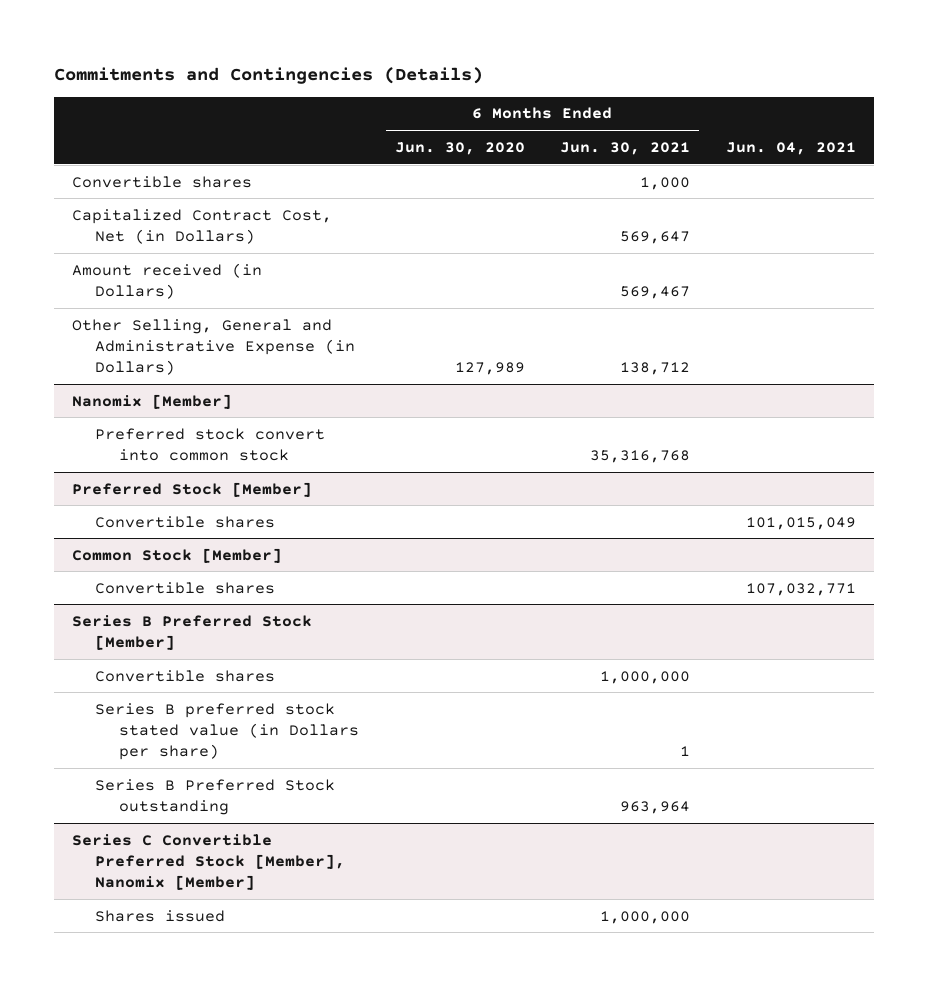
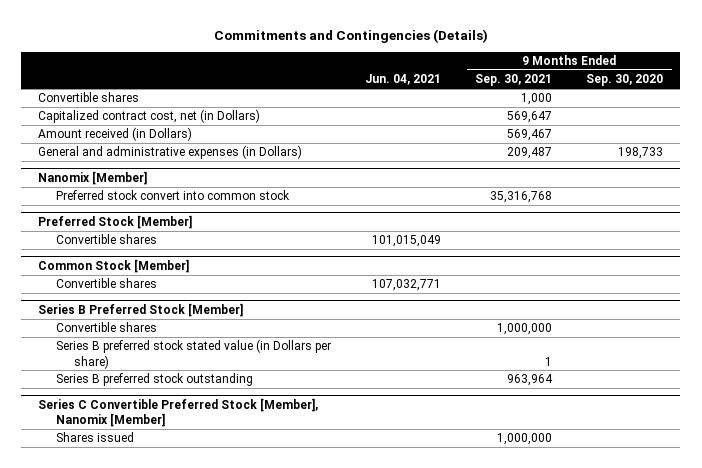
- | 6 Months Ended Jun. 30, 2020 | 6 Months Ended Jun. 30, 2021 | Jun. 04, 2021
+ | Jun. 04, 2021 | 9 Months Ended Sep. 30, 2021 | 9 Months Ended Sep. 30, 2020
- Capitalized Contract Cost, Net (in Dollars) | | 569,647 |
+ Capitalized contract cost, net (in Dollars) | | 569,647 |
- Other Selling, General and Administrative Expense (in Dollars) | 127,989 | 138,712 |
+ General and administrative expenses (in Dollars) | | 209,487 | 198,733
@ Series B Preferred Stock [Member]
- Series B Preferred Stock outstanding | | 963,964 |
+ Series B preferred stock outstanding | | 963,964 |

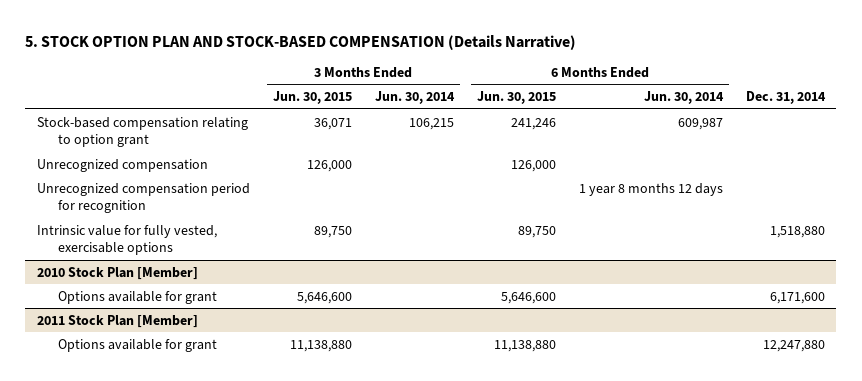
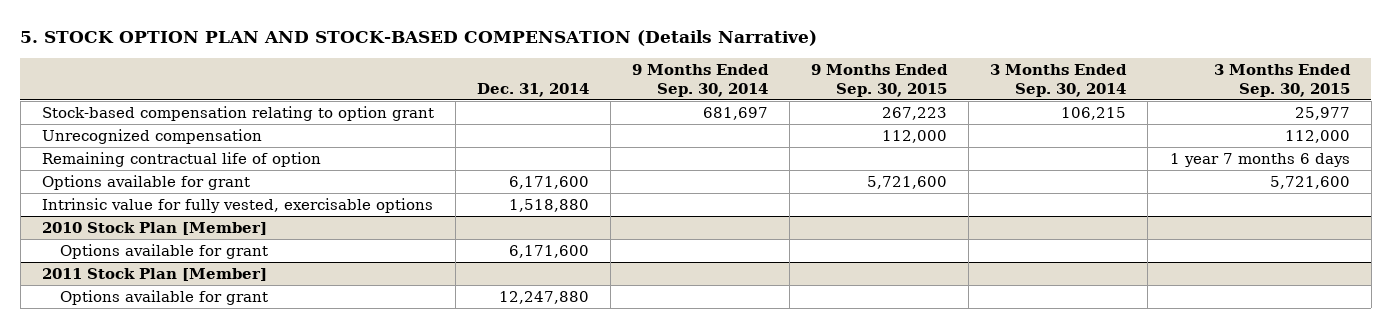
- | 3 Months Ended Jun. 30, 2015 | 3 Months Ended Jun. 30, 2014 | 6 Months Ended Jun. 30, 2015 | 6 Months Ended Jun. 30, 2014 | Dec. 31, 2014
+ | Dec. 31, 2014 | 9 Months Ended Sep. 30, 2014 | 9 Months Ended Sep. 30, 2015 | 3 Months Ended Sep. 30, 2014 | 3 Months Ended Sep. 30, 2015
- Unrecognized compensation period for recognition | | | | 1 year 8 months 12 days |
+ Remaining contractual life of option | | | | | 1 year 7 months 6 days
+ Options available for grant | 6,171,600 | | 5,721,600 | | 5,721,600

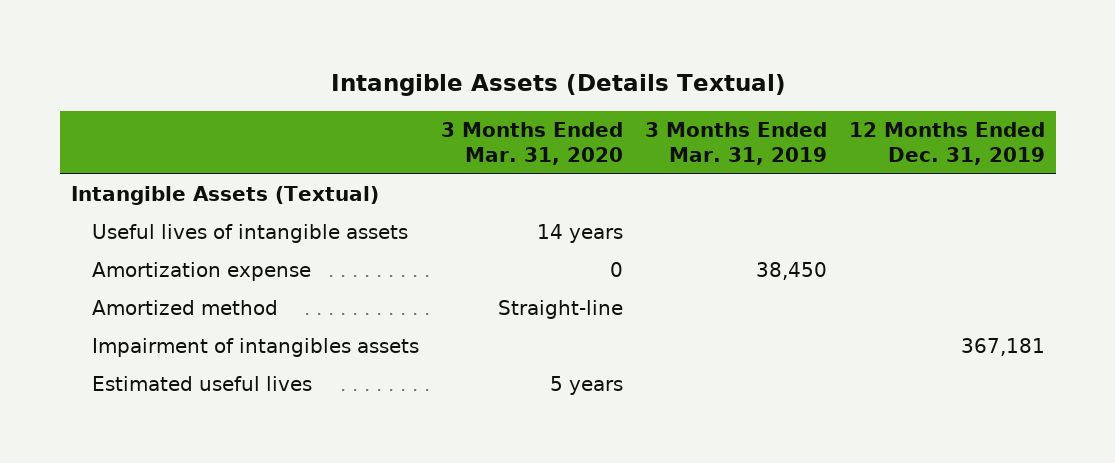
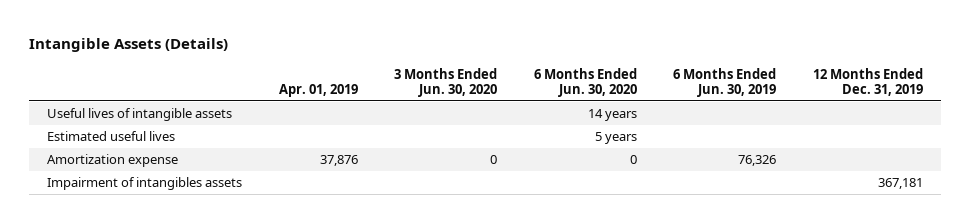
- Intangible Assets (Details Textual)
+ Intangible Assets (Details)
- | 3 Months Ended Mar. 31, 2020 | 3 Months Ended Mar. 31, 2019 | 12 Months Ended Dec. 31, 2019
+ | Apr. 01, 2019 | 3 Months Ended Jun. 30, 2020 | 6 Months Ended Jun. 30, 2020 | 6 Months Ended Jun. 30, 2019 | 12 Months Ended Dec. 31, 2019
- Intangible Assets (Textual)
moved up: Estimated useful lives | | | 5 years | |
- Amortized method | Straight-line | |

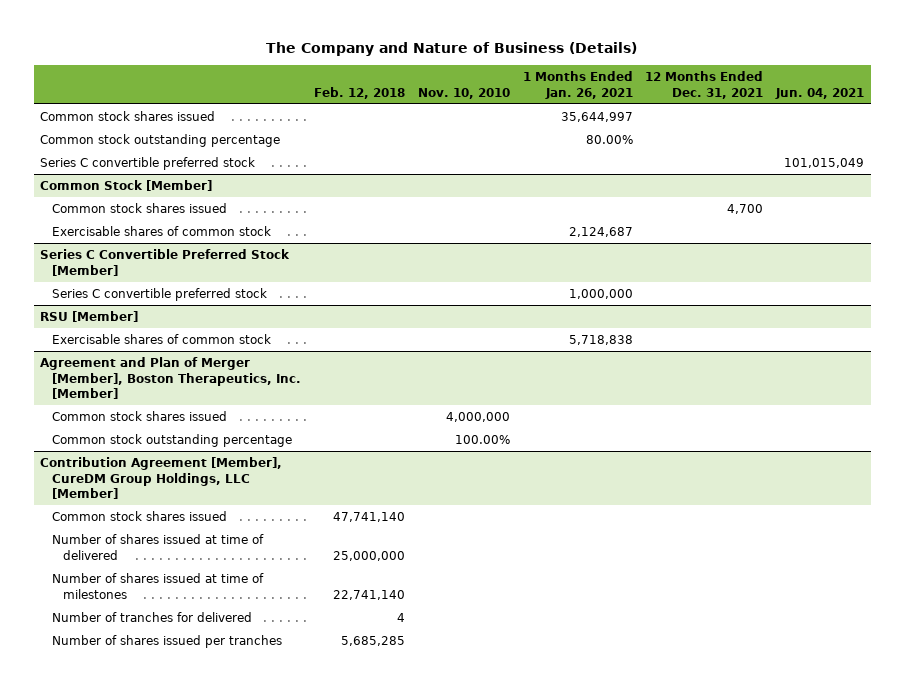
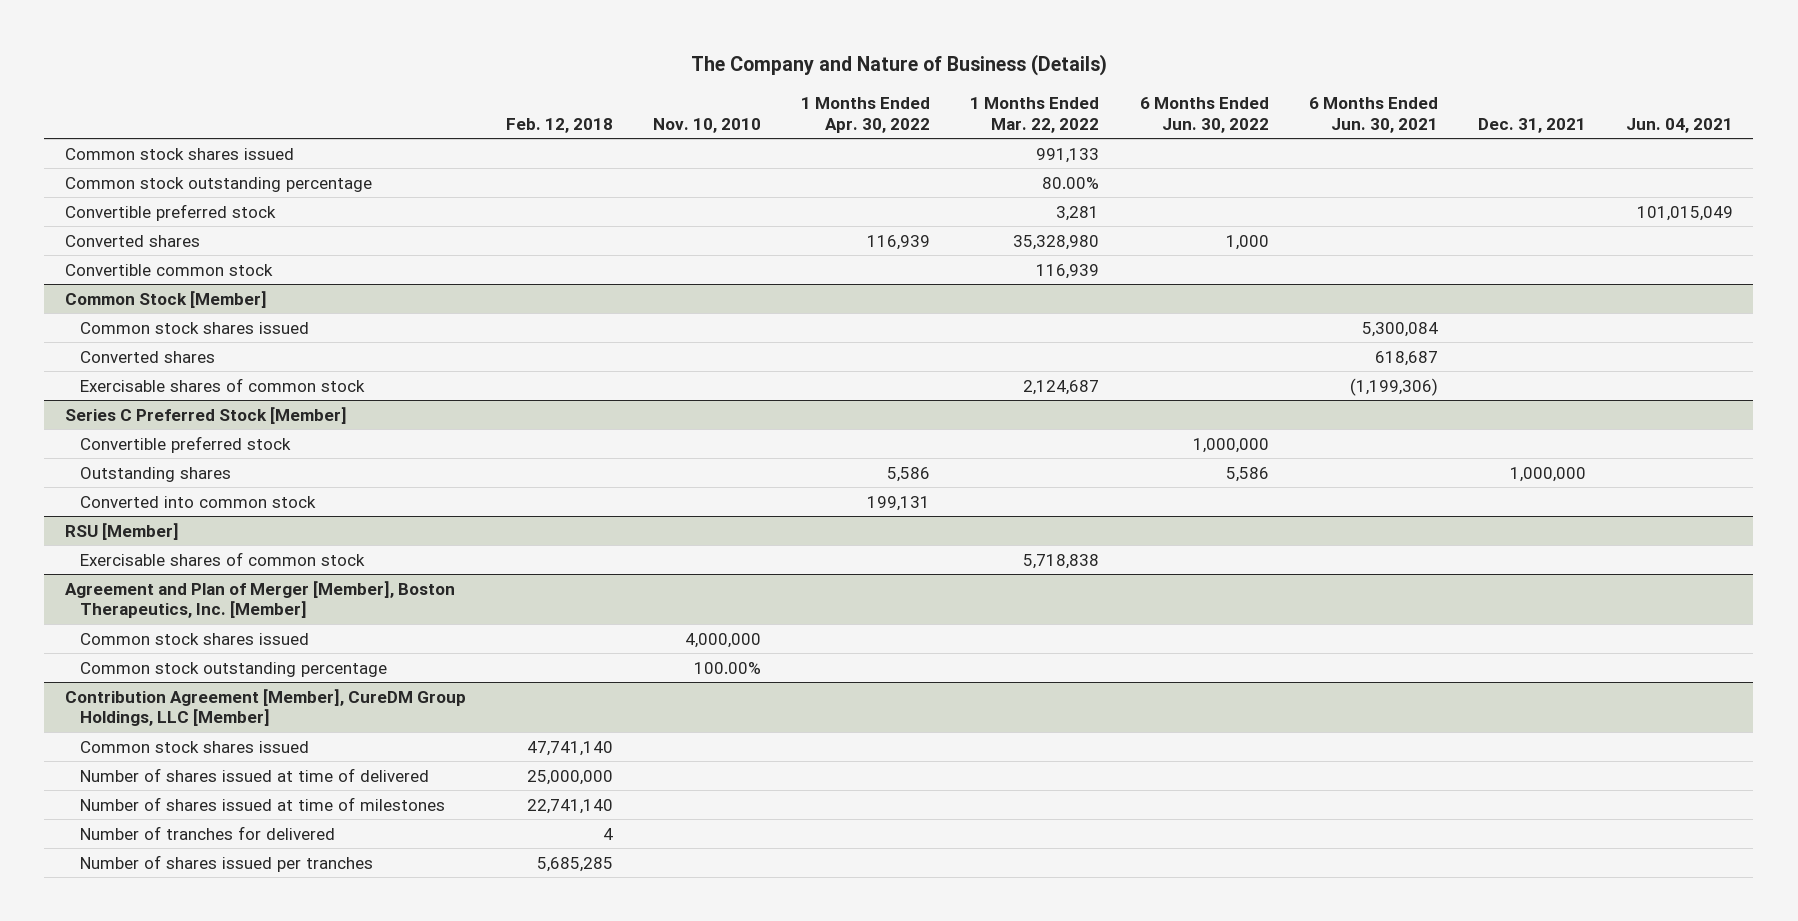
- | Feb. 12, 2018 | Nov. 10, 2010 | 1 Months Ended Jan. 26, 2021 | 12 Months Ended Dec. 31, 2021 | Jun. 04, 2021
+ | Feb. 12, 2018 | Nov. 10, 2010 | 1 Months Ended Apr. 30, 2022 | 1 Months Ended Mar. 22, 2022 | 6 Months Ended Jun. 30, 2022 | 6 Months Ended Jun. 30, 2021 | Dec. 31, 2021 | Jun. 04, 2021
- Series C convertible preferred stock | | | | | 101,015,049
+ Convertible preferred stock | | | | 3,281 | | | | 101,015,049
+ Converted shares | | | 116,939 | 35,328,980 | 1,000 | | |
+ Convertible common stock | | | | 116,939 | | | |
@ Common Stock [Member]
+ Converted shares | | | | | | 618,687 | |
- Series C Convertible Preferred Stock [Member]
- Series C convertible preferred stock | | | 1,000,000 | |
+ Series C Preferred Stock [Member]
+ Convertible preferred stock | | | | | 1,000,000 | | |
+ Outstanding shares | | | 5,586 | | 5,586 | | 1,000,000 |
+ Converted into common stock | | | 199,131 | | | | |

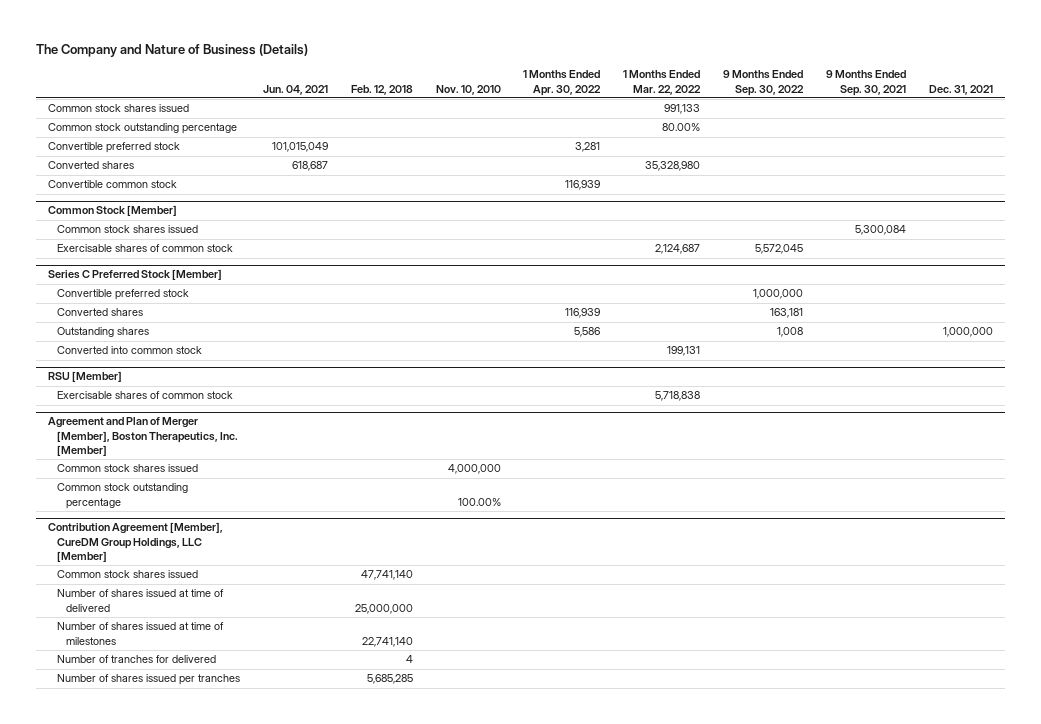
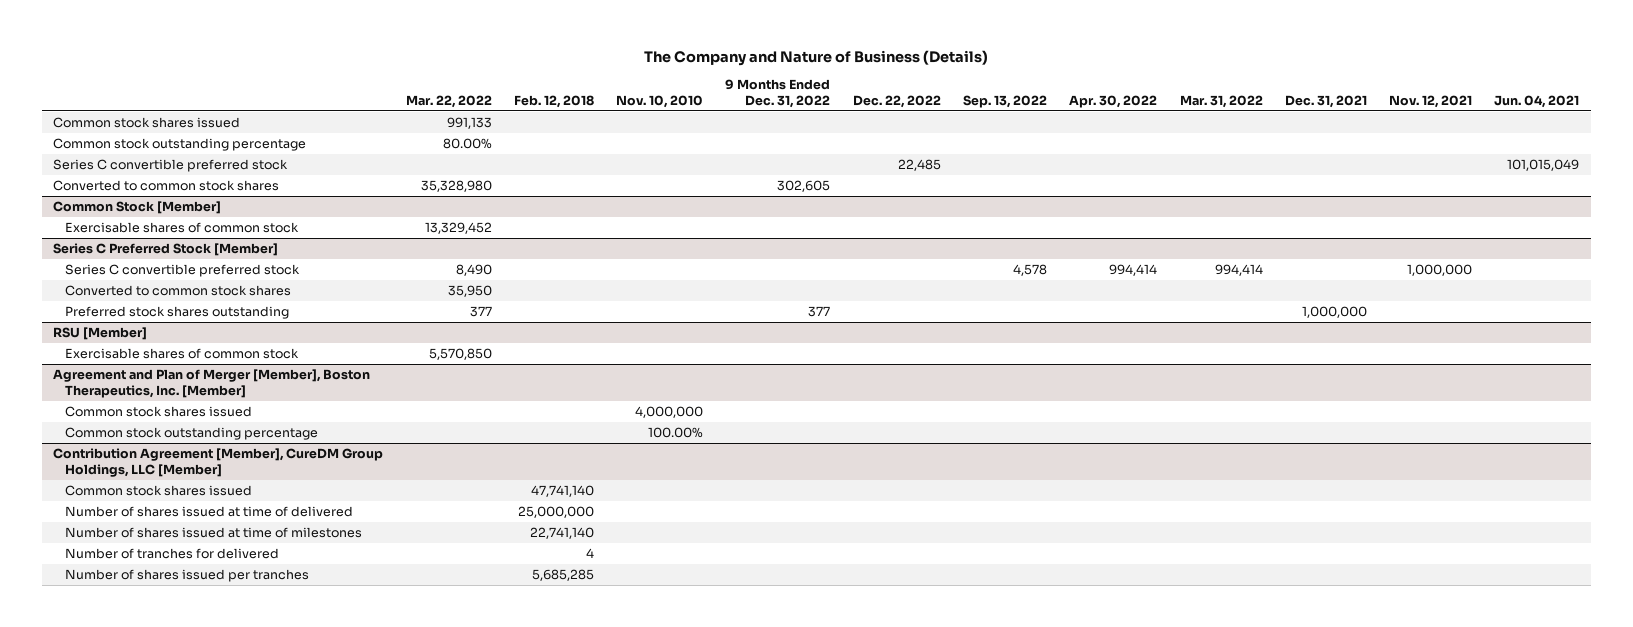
- | Jun. 04, 2021 | Feb. 12, 2018 | Nov. 10, 2010 | 1 Months Ended Apr. 30, 2022 | 1 Months Ended Mar. 22, 2022 | 9 Months Ended Sep. 30, 2022 | 9 Months Ended Sep. 30, 2021 | Dec. 31, 2021
+ | Mar. 22, 2022 | Feb. 12, 2018 | Nov. 10, 2010 | 9 Months Ended Dec. 31, 2022 | Dec. 22, 2022 | Sep. 13, 2022 | Apr. 30, 2022 | Mar. 31, 2022 | Dec. 31, 2021 | Nov. 12, 2021 | Jun. 04, 2021
- Convertible preferred stock | 101,015,049 | | | 3,281 | | | |
- Converted shares | 618,687 | | | | 35,328,980 | | |
- Convertible common stock | | | | 116,939 | | | |
+ Series C convertible preferred stock | | | | | 22,485 | | | | | | 101,015,049
+ Converted to common stock shares | 35,328,980 | | | 302,605 | | | | | | |
@ Common Stock [Member]
- Common stock shares issued | | | | | | | 5,300,084 |
@ Series C Preferred Stock [Member]
- Convertible preferred stock | | | | | | 1,000,000 | |
- Converted shares | | | | 116,939 | | 163,181 | |
- Outstanding shares | | | | 5,586 | | 1,008 | | 1,000,000
- Converted into common stock | | | | | 199,131 | | |
+ Series C convertible preferred stock | 8,490 | | | | | 4,578 | 994,414 | 994,414 | | 1,000,000 |
+ Converted to common stock shares | 35,950 | | | | | | | | | |
+ Preferred stock shares outstanding | 377 | | | 377 | | | | | 1,000,000 | |

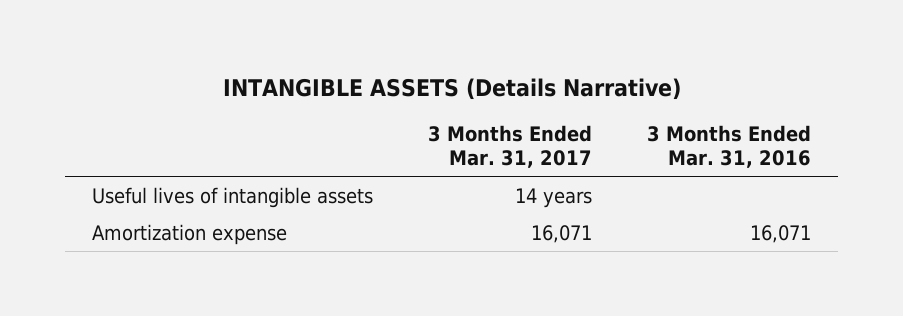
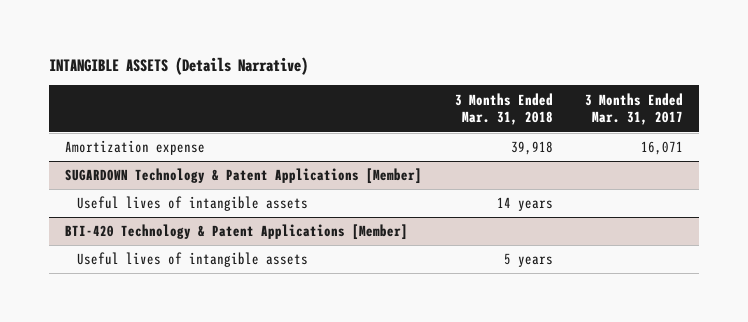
- | 3 Months Ended Mar. 31, 2017 | 3 Months Ended Mar. 31, 2016
+ | 3 Months Ended Mar. 31, 2018 | 3 Months Ended Mar. 31, 2017
- Useful lives of intangible assets | 14 years |
+ SUGARDOWN Technology & Patent Applications [Member]
+ Useful lives of intangible assets | 14 years |
+ BTI-420 Technology & Patent Applications [Member]
+ Useful lives of intangible assets | 5 years |

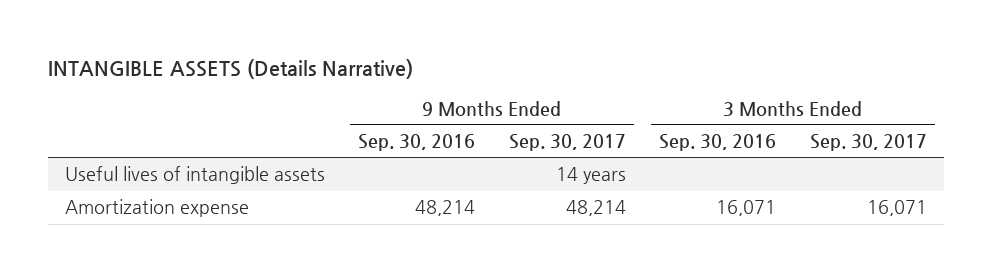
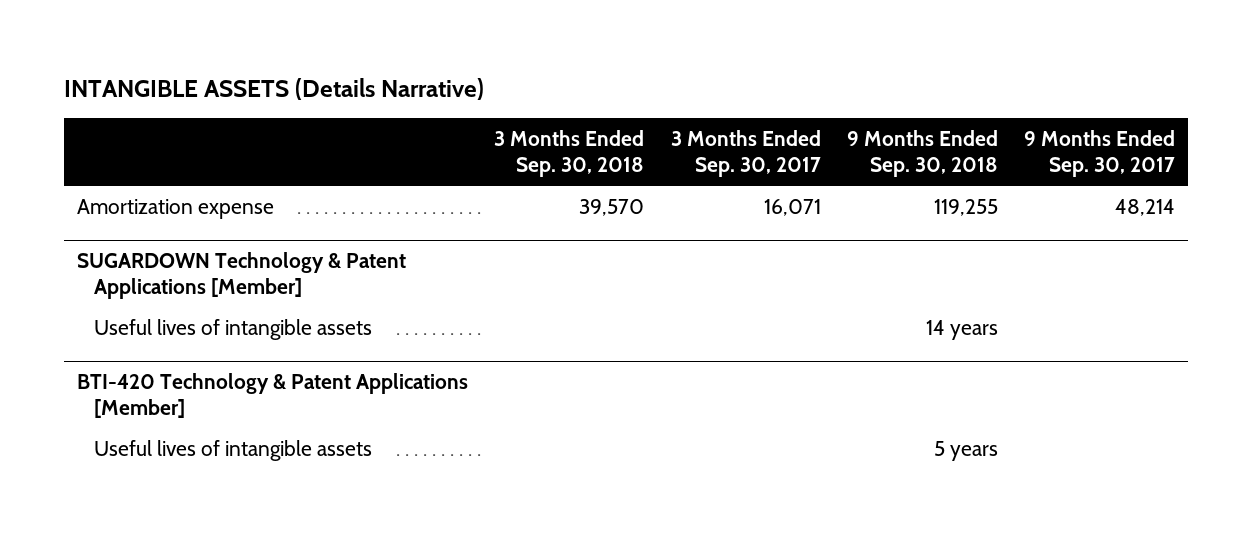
- | 9 Months Ended Sep. 30, 2016 | 9 Months Ended Sep. 30, 2017 | 3 Months Ended Sep. 30, 2016 | 3 Months Ended Sep. 30, 2017
+ | 3 Months Ended Sep. 30, 2018 | 3 Months Ended Sep. 30, 2017 | 9 Months Ended Sep. 30, 2018 | 9 Months Ended Sep. 30, 2017
- Useful lives of intangible assets | | 14 years | |
+ SUGARDOWN Technology & Patent Applications [Member]
+ Useful lives of intangible assets | | | 14 years |
+ BTI-420 Technology & Patent Applications [Member]
+ Useful lives of intangible assets | | | 5 years |

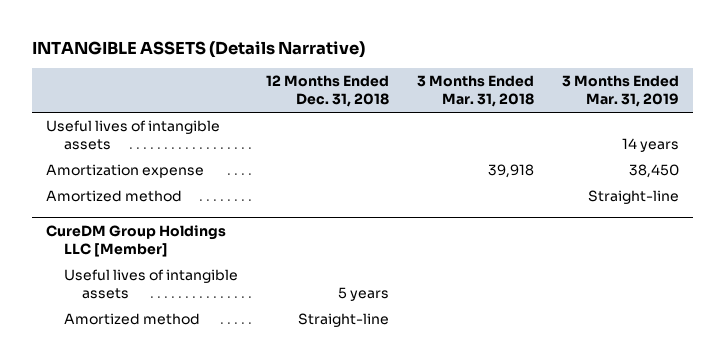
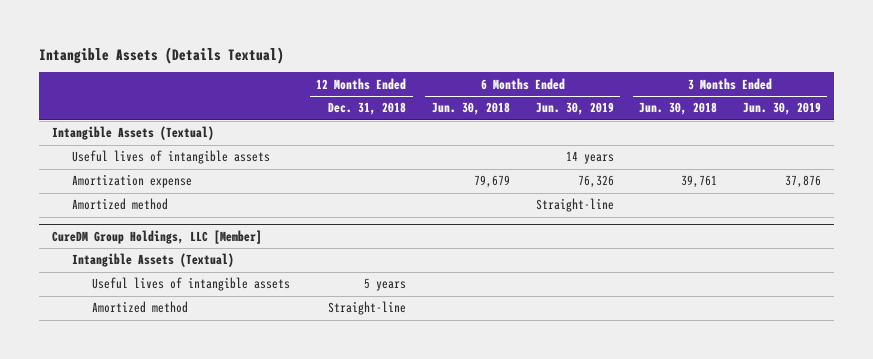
- INTANGIBLE ASSETS (Details Narrative)
+ Intangible Assets (Details Textual)
- | 12 Months Ended Dec. 31, 2018 | 3 Months Ended Mar. 31, 2018 | 3 Months Ended Mar. 31, 2019
+ | 12 Months Ended Dec. 31, 2018 | 6 Months Ended Jun. 30, 2018 | 6 Months Ended Jun. 30, 2019 | 3 Months Ended Jun. 30, 2018 | 3 Months Ended Jun. 30, 2019
+ Intangible Assets (Textual)
- CureDM Group Holdings LLC [Member]
+ CureDM Group Holdings, LLC [Member]
+ Intangible Assets (Textual)

